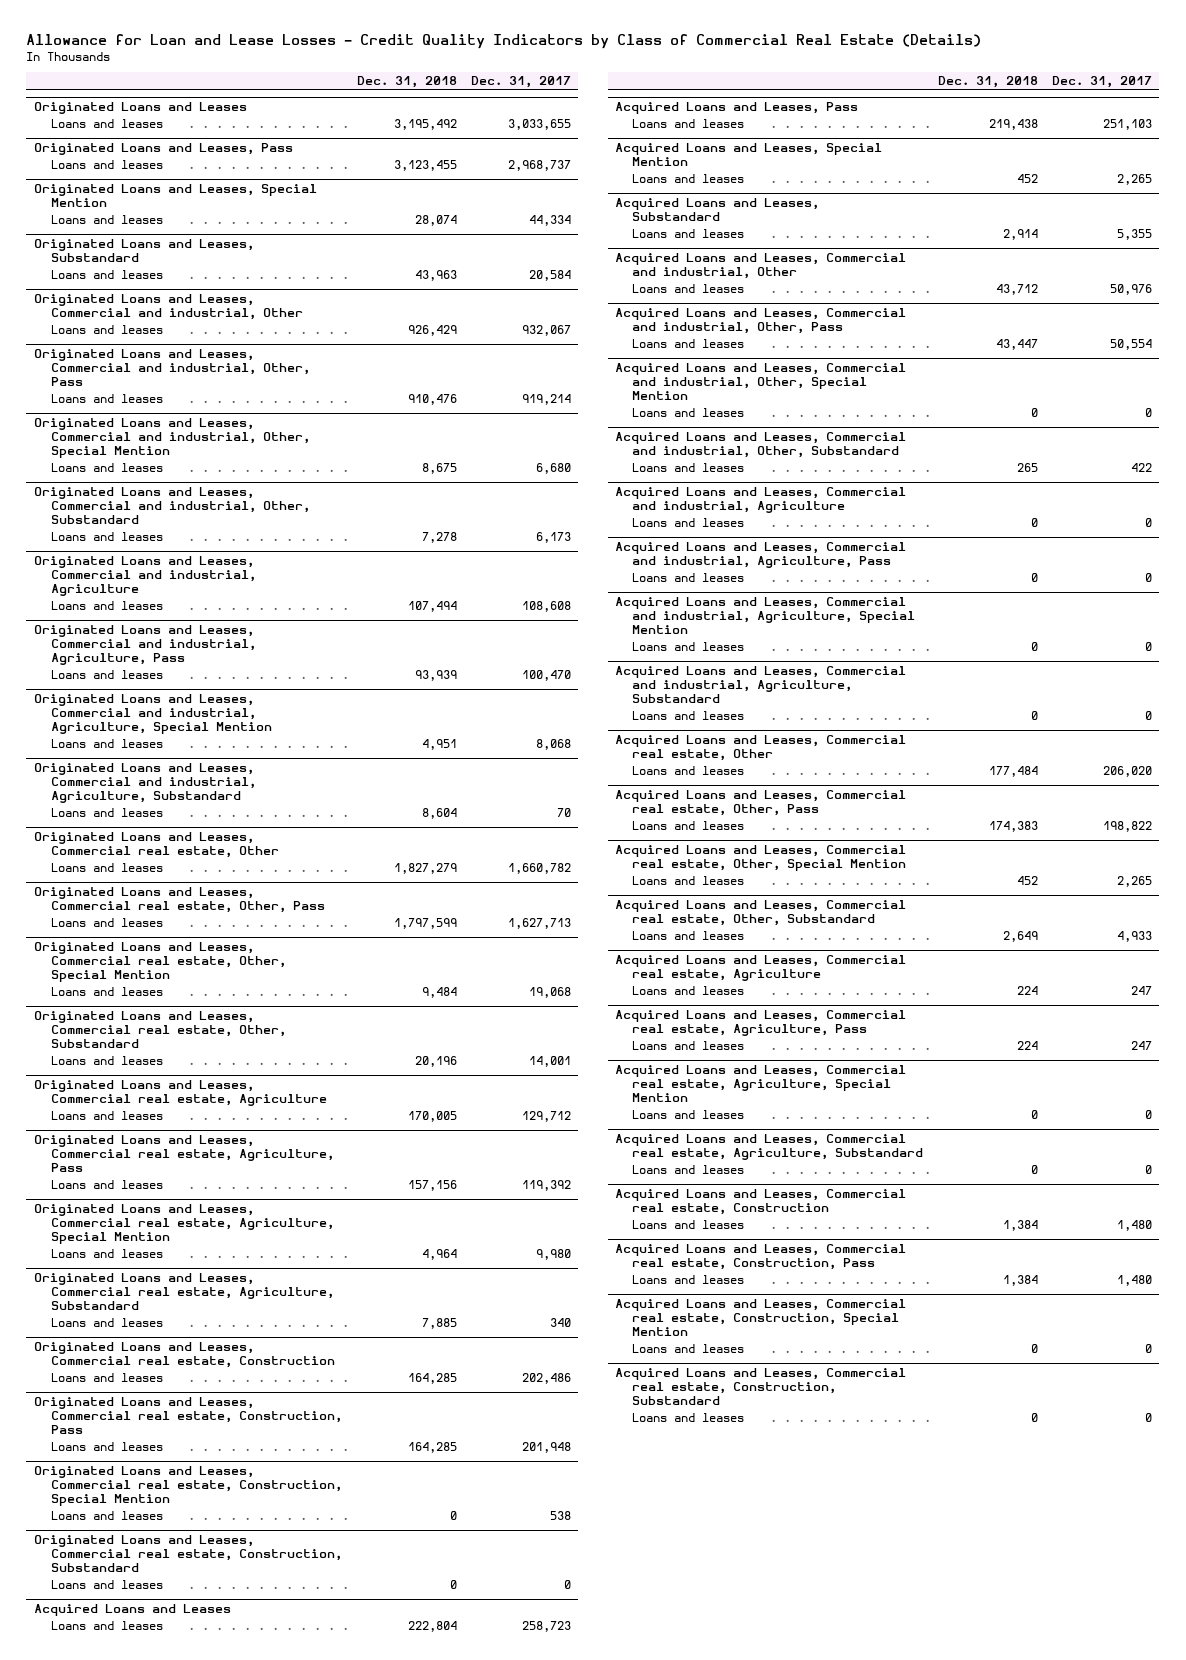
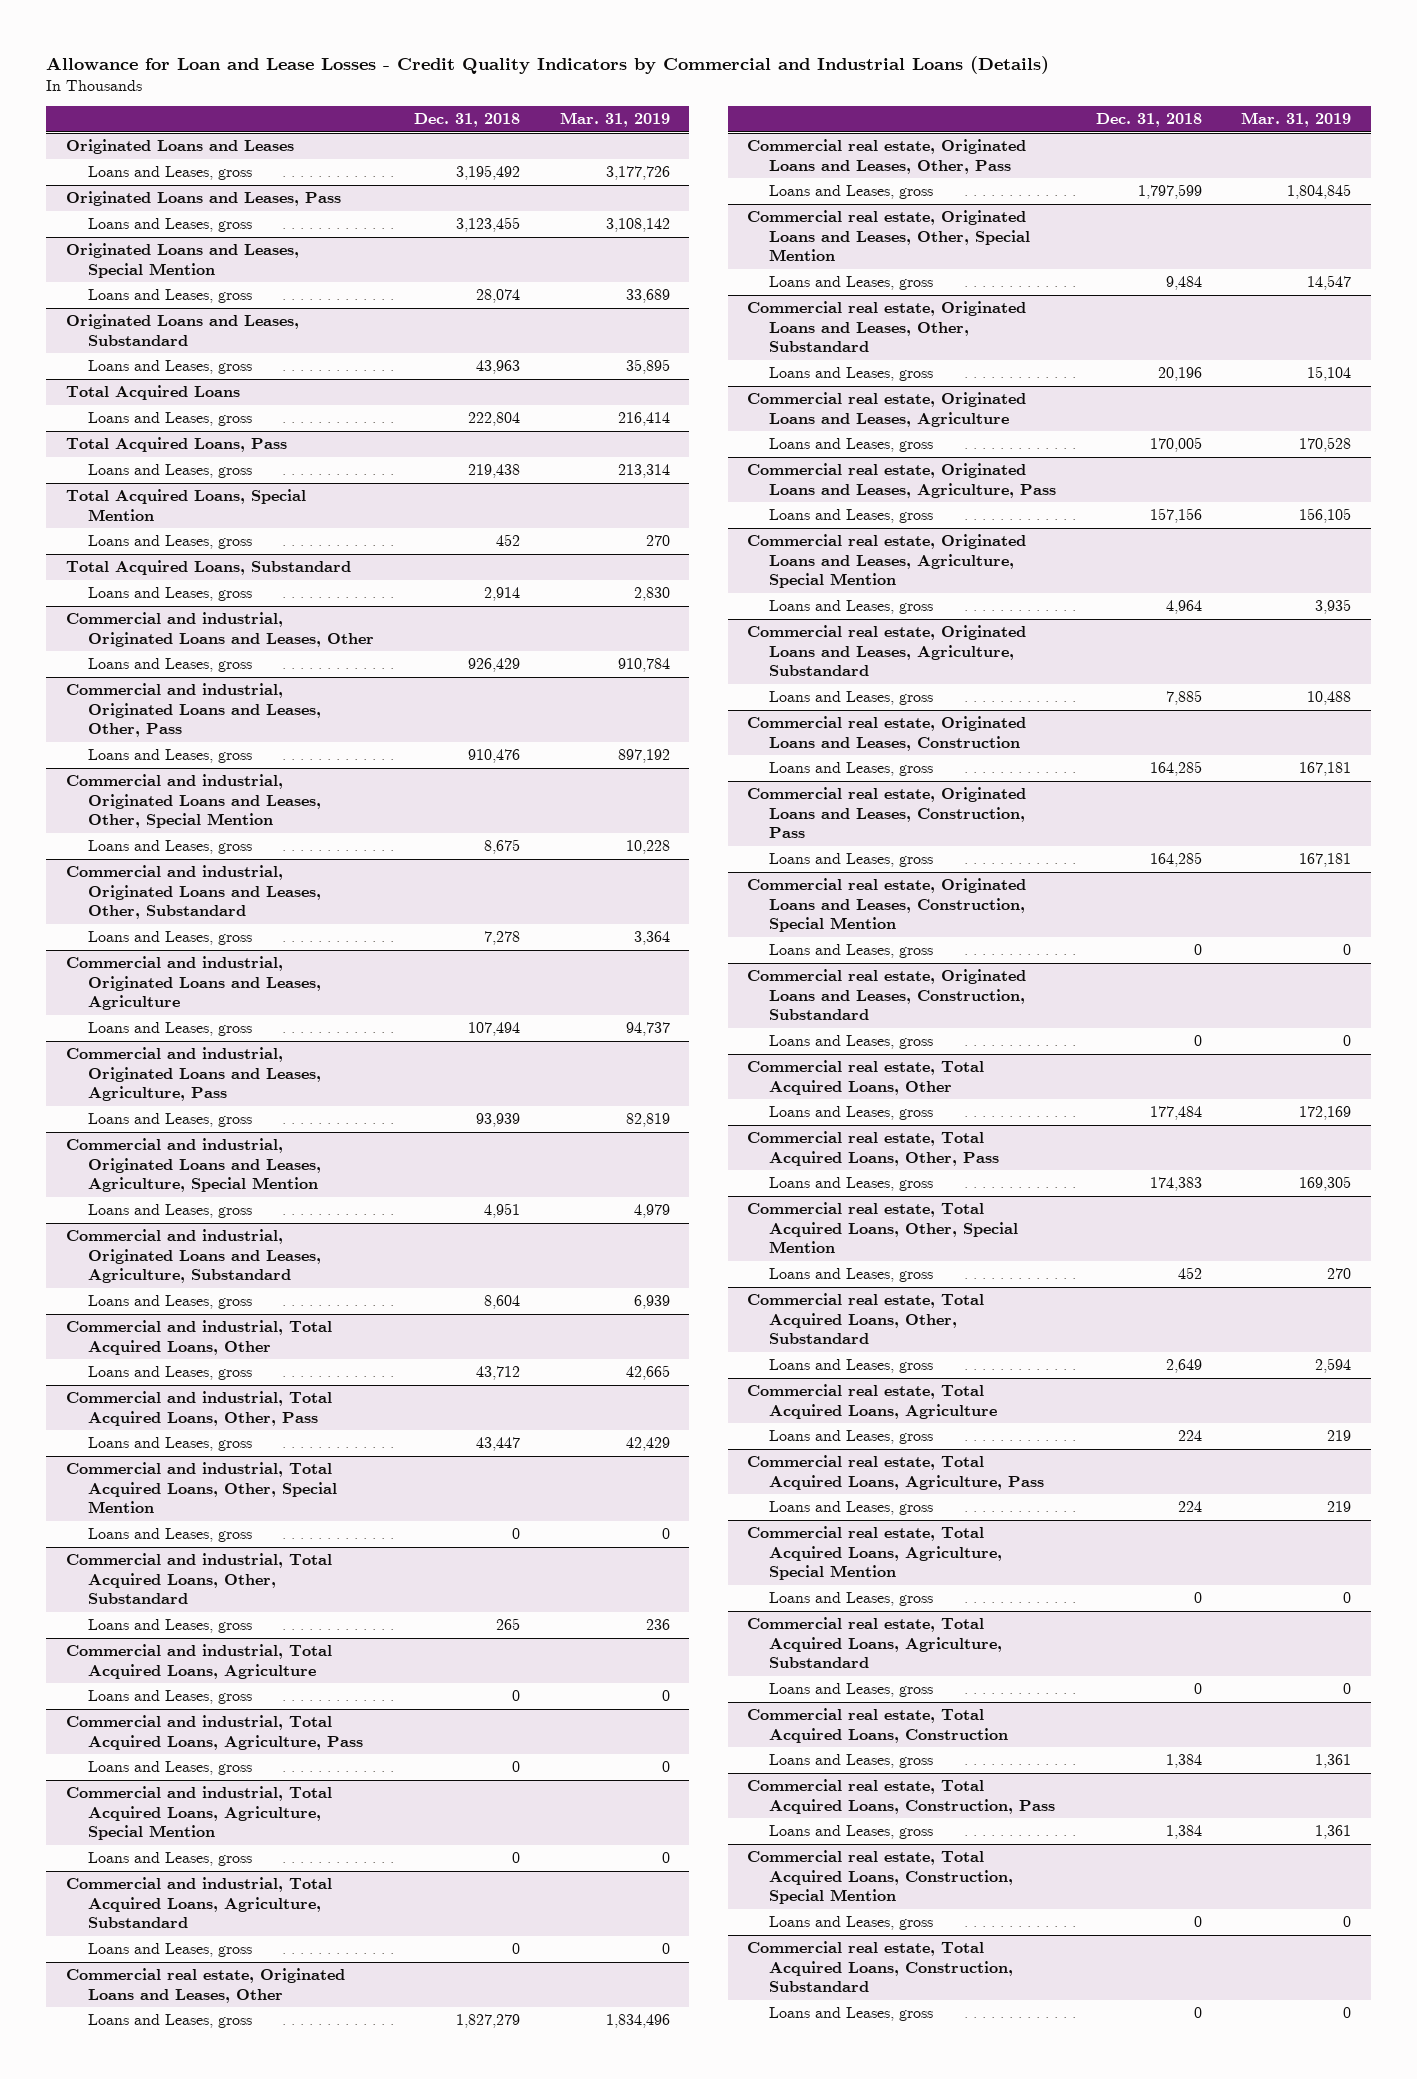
- Allowance for Loan and Lease Losses - Credit Quality Indicators by Class of Commercial Real Estate (Details)
+ Allowance for Loan and Lease Losses - Credit Quality Indicators by Commercial and Industrial Loans (Details)
- | Dec. 31, 2018 | Dec. 31, 2017
+ | Dec. 31, 2018 | Mar. 31, 2019
@ Originated Loans and Leases
- Loans and leases | 3,195,492 | 3,033,655
+ Loans and Leases, gross | 3,195,492 | 3,177,726
@ Originated Loans and Leases, Pass
- Loans and leases | 3,123,455 | 2,968,737
+ Loans and Leases, gross | 3,123,455 | 3,108,142
@ Originated Loans and Leases, Special Mention
- Loans and leases | 28,074 | 44,334
+ Loans and Leases, gross | 28,074 | 33,689
@ Originated Loans and Leases, Substandard
- Loans and leases | 43,963 | 20,584
- Originated Loans and Leases, Commercial and industrial, Other
- Loans and leases | 926,429 | 932,067
- Originated Loans and Leases, Commercial and industrial, Other, Pass
- Loans and leases | 910,476 | 919,214
- Originated Loans and Leases, Commercial and industrial, Other, Special Mention
- Loans and leases | 8,675 | 6,680
- Originated Loans and Leases, Commercial and industrial, Other, Substandard
- Loans and leases | 7,278 | 6,173
- Originated Loans and Leases, Commercial and industrial, Agriculture
- Loans and leases | 107,494 | 108,608
- Originated Loans and Leases, Commercial and industrial, Agriculture, Pass
- Loans and leases | 93,939 | 100,470
- Originated Loans and Leases, Commercial and industrial, Agriculture, Special Mention
- Loans and leases | 4,951 | 8,068
- Originated Loans and Leases, Commercial and industrial, Agriculture, Substandard
- Loans and leases | 8,604 | 70
- Originated Loans and Leases, Commercial real estate, Other
- Loans and leases | 1,827,279 | 1,660,782
- Originated Loans and Leases, Commercial real estate, Other, Pass
- Loans and leases | 1,797,599 | 1,627,713
- Originated Loans and Leases, Commercial real estate, Other, Special Mention
- Loans and leases | 9,484 | 19,068
- Originated Loans and Leases, Commercial real estate, Other, Substandard
- Loans and leases | 20,196 | 14,001
- Originated Loans and Leases, Commercial real estate, Agriculture
- Loans and leases | 170,005 | 129,712
- Originated Loans and Leases, Commercial real estate, Agriculture, Pass
- Loans and leases | 157,156 | 119,392
- Originated Loans and Leases, Commercial real estate, Agriculture, Special Mention
- Loans and leases | 4,964 | 9,980
- Originated Loans and Leases, Commercial real estate, Agriculture, Substandard
- Loans and leases | 7,885 | 340
- Originated Loans and Leases, Commercial real estate, Construction
- Loans and leases | 164,285 | 202,486
- Originated Loans and Leases, Commercial real estate, Construction, Pass
- Loans and leases | 164,285 | 201,948
- Originated Loans and Leases, Commercial real estate, Construction, Special Mention
- Loans and leases | 0 | 538
- Originated Loans and Leases, Commercial real estate, Construction, Substandard
- Loans and leases | 0 | 0
- Acquired Loans and Leases
- Loans and leases | 222,804 | 258,723
- Acquired Loans and Leases, Pass
- Loans and leases | 219,438 | 251,103
- Acquired Loans and Leases, Special Mention
- Loans and leases | 452 | 2,265
- Acquired Loans and Leases, Substandard
- Loans and leases | 2,914 | 5,355
- Acquired Loans and Leases, Commercial and industrial, Other
- Loans and leases | 43,712 | 50,976
- Acquired Loans and Leases, Commercial and industrial, Other, Pass
- Loans and leases | 43,447 | 50,554
- Acquired Loans and Leases, Commercial and industrial, Other, Special Mention
- Loans and leases | 0 | 0
- Acquired Loans and Leases, Commercial and industrial, Other, Substandard
- Loans and leases | 265 | 422
- Acquired Loans and Leases, Commercial and industrial, Agriculture
- Loans and leases | 0 | 0
- Acquired Loans and Leases, Commercial and industrial, Agriculture, Pass
- Loans and leases | 0 | 0
- Acquired Loans and Leases, Commercial and industrial, Agriculture, Special Mention
- Loans and leases | 0 | 0
- Acquired Loans and Leases, Commercial and industrial, Agriculture, Substandard
- Loans and leases | 0 | 0
- Acquired Loans and Leases, Commercial real estate, Other
- Loans and leases | 177,484 | 206,020
- Acquired Loans and Leases, Commercial real estate, Other, Pass
- Loans and leases | 174,383 | 198,822
- Acquired Loans and Leases, Commercial real estate, Other, Special Mention
- Loans and leases | 452 | 2,265
- Acquired Loans and Leases, Commercial real estate, Other, Substandard
- Loans and leases | 2,649 | 4,933
- Acquired Loans and Leases, Commercial real estate, Agriculture
- Loans and leases | 224 | 247
- Acquired Loans and Leases, Commercial real estate, Agriculture, Pass
- Loans and leases | 224 | 247
- Acquired Loans and Leases, Commercial real estate, Agriculture, Special Mention
- Loans and leases | 0 | 0
- Acquired Loans and Leases, Commercial real estate, Agriculture, Substandard
- Loans and leases | 0 | 0
- Acquired Loans and Leases, Commercial real estate, Construction
- Loans and leases | 1,384 | 1,480
- Acquired Loans and Leases, Commercial real estate, Construction, Pass
- Loans and leases | 1,384 | 1,480
- Acquired Loans and Leases, Commercial real estate, Construction, Special Mention
- Loans and leases | 0 | 0
- Acquired Loans and Leases, Commercial real estate, Construction, Substandard
- Loans and leases | 0 | 0
@ Originated Loans and Leases, Substandard
+ Loans and Leases, gross | 43,963 | 35,895
+ Total Acquired Loans
+ Loans and Leases, gross | 222,804 | 216,414
+ Total Acquired Loans, Pass
+ Loans and Leases, gross | 219,438 | 213,314
+ Total Acquired Loans, Special Mention
+ Loans and Leases, gross | 452 | 270
+ Total Acquired Loans, Substandard
+ Loans and Leases, gross | 2,914 | 2,830
+ Commercial and industrial, Originated Loans and Leases, Other
+ Loans and Leases, gross | 926,429 | 910,784
+ Commercial and industrial, Originated Loans and Leases, Other, Pass
+ Loans and Leases, gross | 910,476 | 897,192
+ Commercial and industrial, Originated Loans and Leases, Other, Special Mention
+ Loans and Leases, gross | 8,675 | 10,228
+ Commercial and industrial, Originated Loans and Leases, Other, Substandard
+ Loans and Leases, gross | 7,278 | 3,364
+ Commercial and industrial, Originated Loans and Leases, Agriculture
+ Loans and Leases, gross | 107,494 | 94,737
+ Commercial and industrial, Originated Loans and Leases, Agriculture, Pass
+ Loans and Leases, gross | 93,939 | 82,819
+ Commercial and industrial, Originated Loans and Leases, Agriculture, Special Mention
+ Loans and Leases, gross | 4,951 | 4,979
+ Commercial and industrial, Originated Loans and Leases, Agriculture, Substandard
+ Loans and Leases, gross | 8,604 | 6,939
+ Commercial and industrial, Total Acquired Loans, Other
+ Loans and Leases, gross | 43,712 | 42,665
+ Commercial and industrial, Total Acquired Loans, Other, Pass
+ Loans and Leases, gross | 43,447 | 42,429
+ Commercial and industrial, Total Acquired Loans, Other, Special Mention
+ Loans and Leases, gross | 0 | 0
+ Commercial and industrial, Total Acquired Loans, Other, Substandard
+ Loans and Leases, gross | 265 | 236
+ Commercial and industrial, Total Acquired Loans, Agriculture
+ Loans and Leases, gross | 0 | 0
+ Commercial and industrial, Total Acquired Loans, Agriculture, Pass
+ Loans and Leases, gross | 0 | 0
+ Commercial and industrial, Total Acquired Loans, Agriculture, Special Mention
+ Loans and Leases, gross | 0 | 0
+ Commercial and industrial, Total Acquired Loans, Agriculture, Substandard
+ Loans and Leases, gross | 0 | 0
+ Commercial real estate, Originated Loans and Leases, Other
+ Loans and Leases, gross | 1,827,279 | 1,834,496
+ Commercial real estate, Originated Loans and Leases, Other, Pass
+ Loans and Leases, gross | 1,797,599 | 1,804,845
+ Commercial real estate, Originated Loans and Leases, Other, Special Mention
+ Loans and Leases, gross | 9,484 | 14,547
+ Commercial real estate, Originated Loans and Leases, Other, Substandard
+ Loans and Leases, gross | 20,196 | 15,104
+ Commercial real estate, Originated Loans and Leases, Agriculture
+ Loans and Leases, gross | 170,005 | 170,528
+ Commercial real estate, Originated Loans and Leases, Agriculture, Pass
+ Loans and Leases, gross | 157,156 | 156,105
+ Commercial real estate, Originated Loans and Leases, Agriculture, Special Mention
+ Loans and Leases, gross | 4,964 | 3,935
+ Commercial real estate, Originated Loans and Leases, Agriculture, Substandard
+ Loans and Leases, gross | 7,885 | 10,488
+ Commercial real estate, Originated Loans and Leases, Construction
+ Loans and Leases, gross | 164,285 | 167,181
+ Commercial real estate, Originated Loans and Leases, Construction, Pass
+ Loans and Leases, gross | 164,285 | 167,181
+ Commercial real estate, Originated Loans and Leases, Construction, Special Mention
+ Loans and Leases, gross | 0 | 0
+ Commercial real estate, Originated Loans and Leases, Construction, Substandard
+ Loans and Leases, gross | 0 | 0
+ Commercial real estate, Total Acquired Loans, Other
+ Loans and Leases, gross | 177,484 | 172,169
+ Commercial real estate, Total Acquired Loans, Other, Pass
+ Loans and Leases, gross | 174,383 | 169,305
+ Commercial real estate, Total Acquired Loans, Other, Special Mention
+ Loans and Leases, gross | 452 | 270
+ Commercial real estate, Total Acquired Loans, Other, Substandard
+ Loans and Leases, gross | 2,649 | 2,594
+ Commercial real estate, Total Acquired Loans, Agriculture
+ Loans and Leases, gross | 224 | 219
+ Commercial real estate, Total Acquired Loans, Agriculture, Pass
+ Loans and Leases, gross | 224 | 219
+ Commercial real estate, Total Acquired Loans, Agriculture, Special Mention
+ Loans and Leases, gross | 0 | 0
+ Commercial real estate, Total Acquired Loans, Agriculture, Substandard
+ Loans and Leases, gross | 0 | 0
+ Commercial real estate, Total Acquired Loans, Construction
+ Loans and Leases, gross | 1,384 | 1,361
+ Commercial real estate, Total Acquired Loans, Construction, Pass
+ Loans and Leases, gross | 1,384 | 1,361
+ Commercial real estate, Total Acquired Loans, Construction, Special Mention
+ Loans and Leases, gross | 0 | 0
+ Commercial real estate, Total Acquired Loans, Construction, Substandard
+ Loans and Leases, gross | 0 | 0

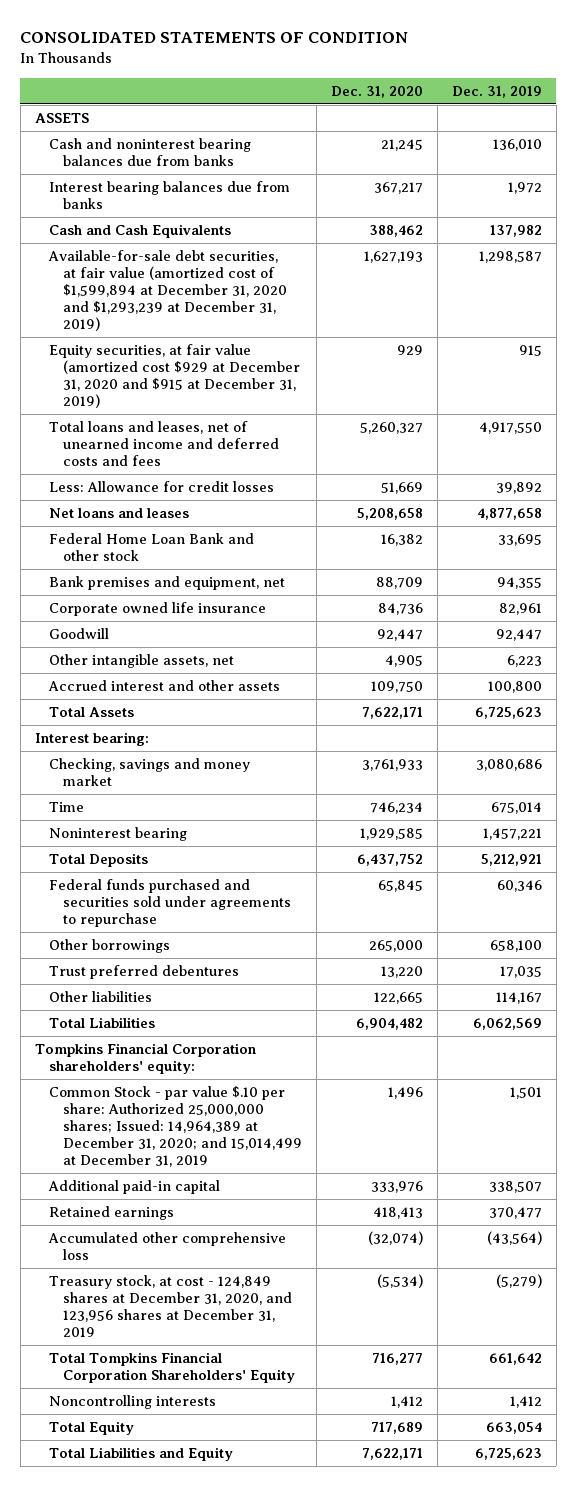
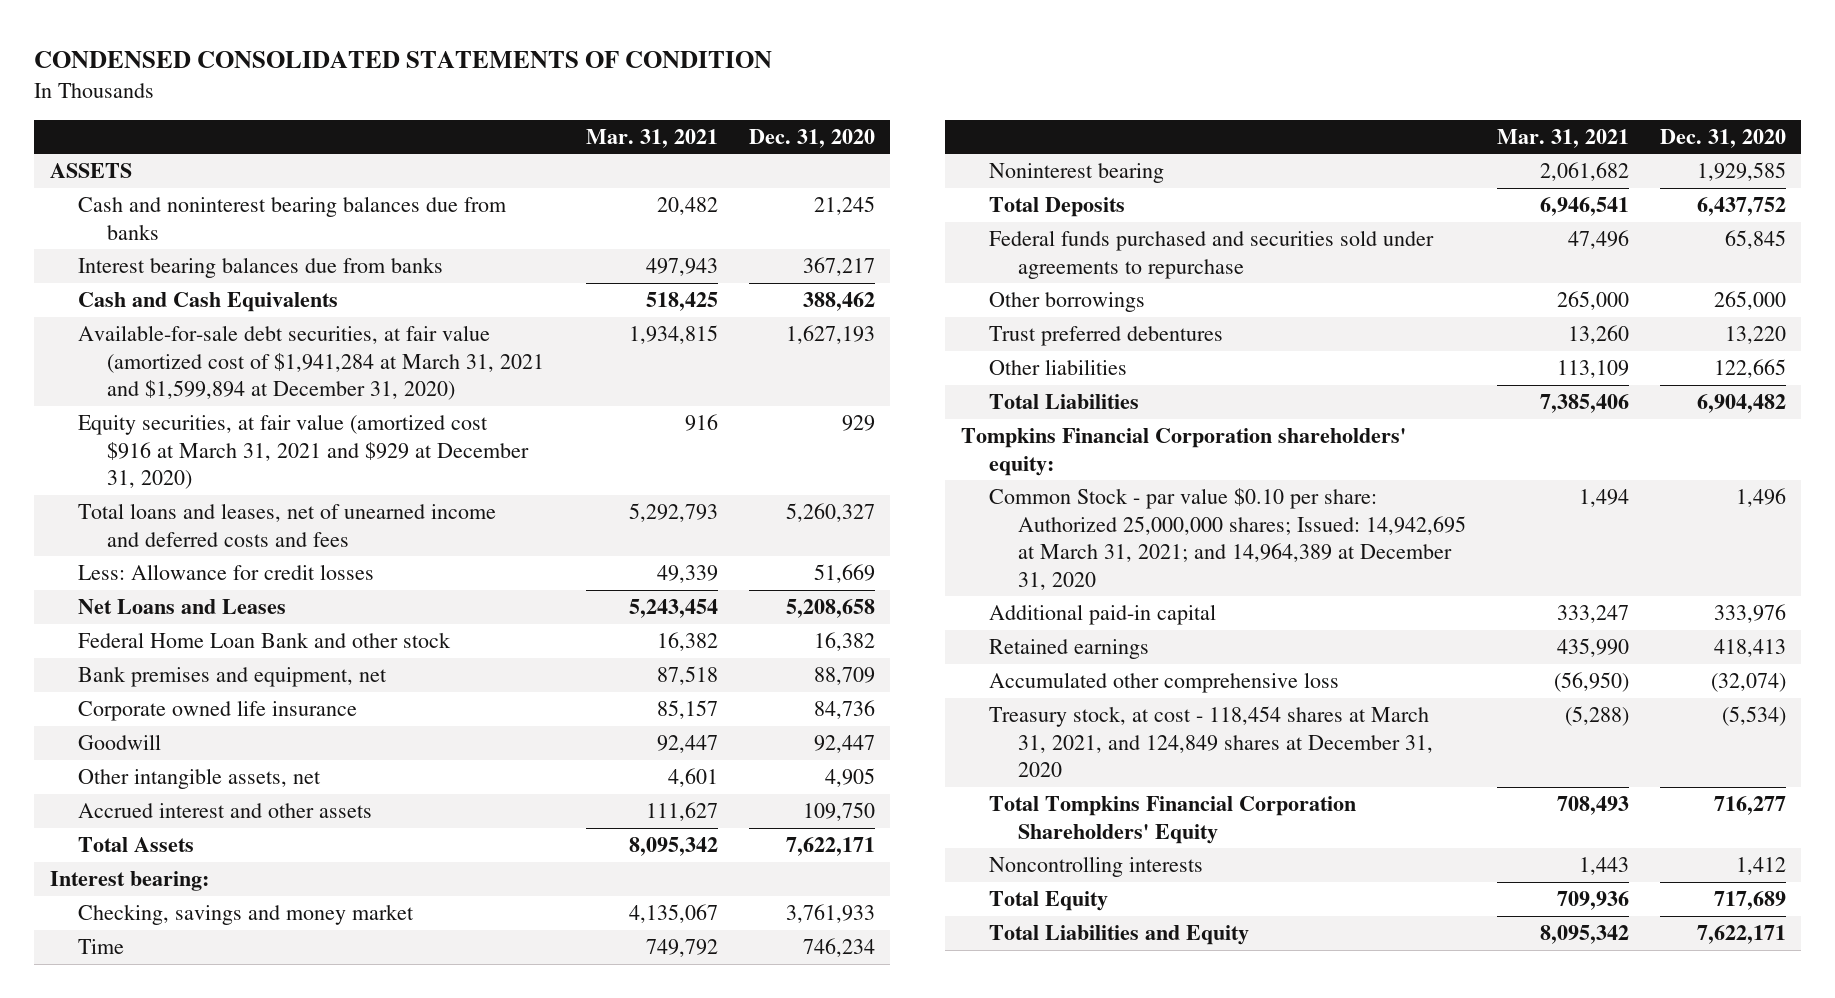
- CONSOLIDATED STATEMENTS OF CONDITION
+ CONDENSED CONSOLIDATED STATEMENTS OF CONDITION
- | Dec. 31, 2020 | Dec. 31, 2019
+ | Mar. 31, 2021 | Dec. 31, 2020
- Available-for-sale debt securities, at fair value (amortized cost of $1,599,894 at December 31, 2020 and $1,293,239 at December 31, 2019) | 1,627,193 | 1,298,587
- Equity securities, at fair value (amortized cost $929 at December 31, 2020 and $915 at December 31, 2019) | 929 | 915
+ Available-for-sale debt securities, at fair value (amortized cost of $1,941,284 at March 31, 2021 and $1,599,894 at December 31, 2020) | 1,934,815 | 1,627,193
+ Equity securities, at fair value (amortized cost $916 at March 31, 2021 and $929 at December 31, 2020) | 916 | 929
- Net loans and leases | 5,208,658 | 4,877,658
+ Net Loans and Leases | 5,243,454 | 5,208,658
- Common Stock - par value $.10 per share: Authorized 25,000,000 shares; Issued: 14,964,389 at December 31, 2020; and 15,014,499 at December 31, 2019 | 1,496 | 1,501
+ Common Stock - par value $0.10 per share: Authorized 25,000,000 shares; Issued: 14,942,695 at March 31, 2021; and 14,964,389 at December 31, 2020 | 1,494 | 1,496
- Treasury stock, at cost - 124,849 shares at December 31, 2020, and 123,956 shares at December 31, 2019 | (5,534) | (5,279)
+ Treasury stock, at cost - 118,454 shares at March 31, 2021, and 124,849 shares at December 31, 2020 | (5,288) | (5,534)

